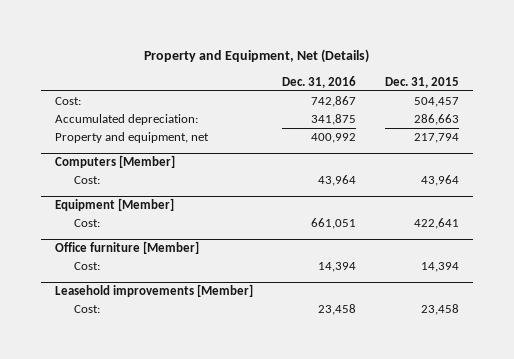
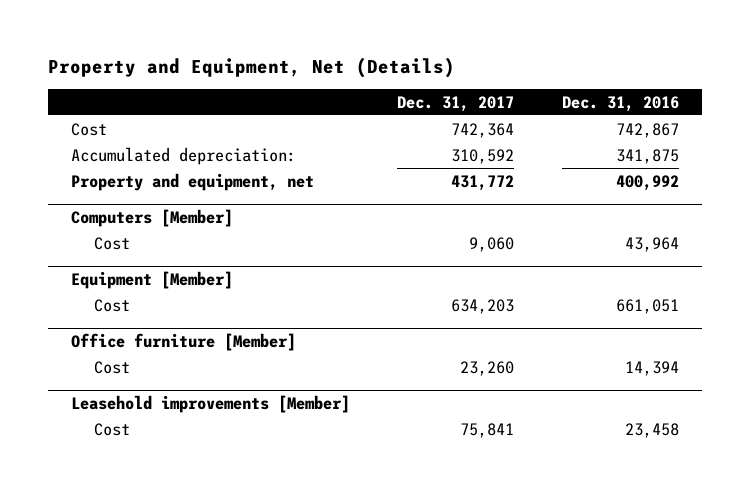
- | Dec. 31, 2016 | Dec. 31, 2015
+ | Dec. 31, 2017 | Dec. 31, 2016
- Cost: | 742,867 | 504,457
+ Cost | 742,364 | 742,867
@ Computers [Member]
- Cost: | 43,964 | 43,964
+ Cost | 9,060 | 43,964
@ Equipment [Member]
- Cost: | 661,051 | 422,641
+ Cost | 634,203 | 661,051
@ Office furniture [Member]
- Cost: | 14,394 | 14,394
+ Cost | 23,260 | 14,394
@ Leasehold improvements [Member]
- Cost: | 23,458 | 23,458
+ Cost | 75,841 | 23,458

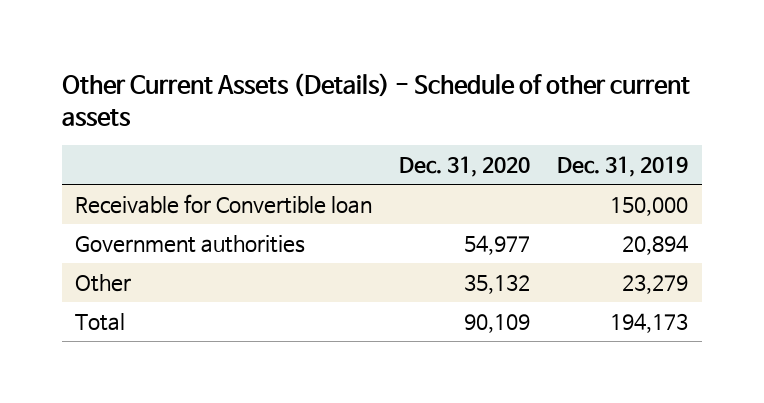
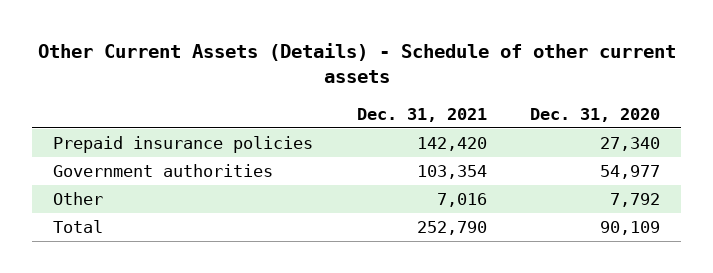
- | Dec. 31, 2020 | Dec. 31, 2019
+ | Dec. 31, 2021 | Dec. 31, 2020
- Receivable for Convertible loan | | 150,000
+ Prepaid insurance policies | 142,420 | 27,340
- Other | 35,132 | 23,279
+ Other | 7,016 | 7,792

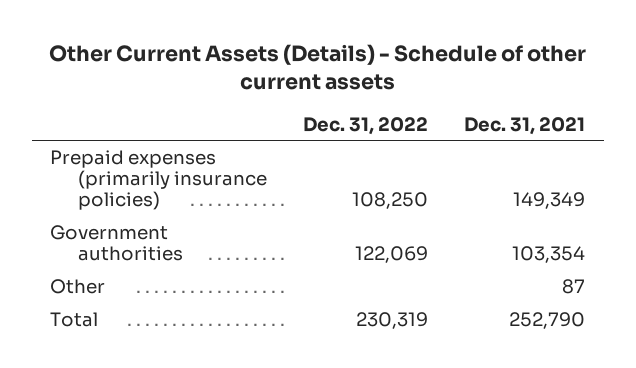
- | Dec. 31, 2021 | Dec. 31, 2020
+ | Dec. 31, 2022 | Dec. 31, 2021
- Prepaid insurance policies | 142,420 | 27,340
+ Prepaid expenses (primarily insurance policies) | 108,250 | 149,349
- Other | 7,016 | 7,792
+ Other | | 87

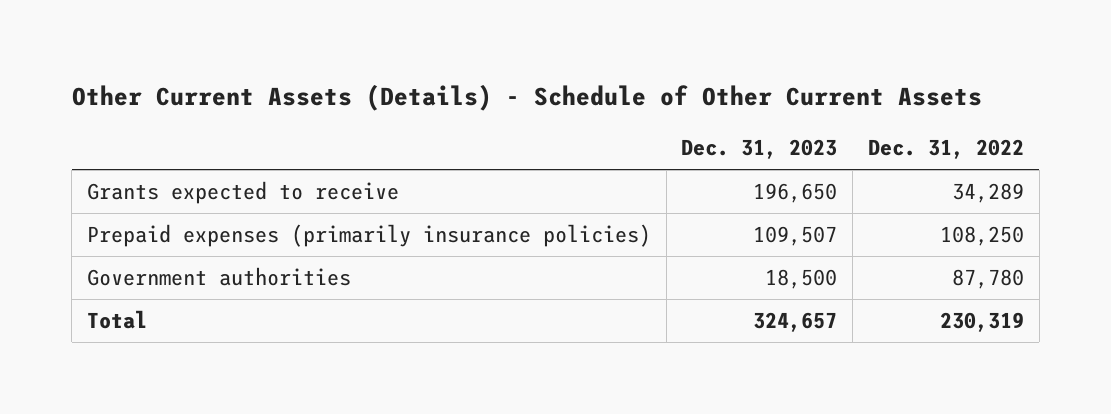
- Other Current Assets (Details) - Schedule of other current assets
+ Other Current Assets (Details) - Schedule of Other Current Assets
- | Dec. 31, 2022 | Dec. 31, 2021
+ | Dec. 31, 2023 | Dec. 31, 2022
+ Grants expected to receive | 196,650 | 34,289
- Government authorities | 122,069 | 103,354
- Other | | 87
+ Government authorities | 18,500 | 87,780

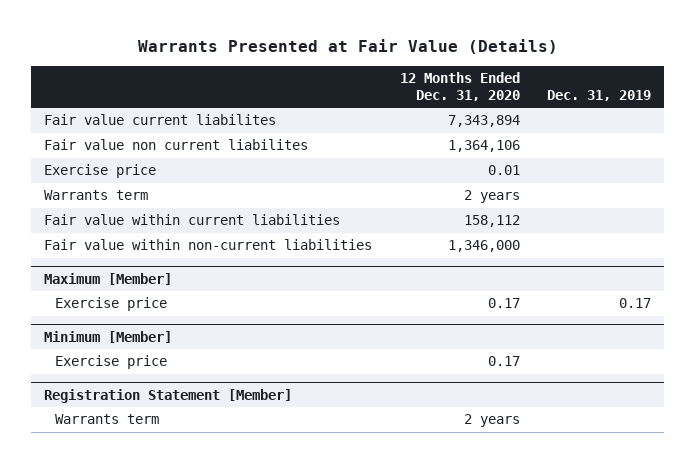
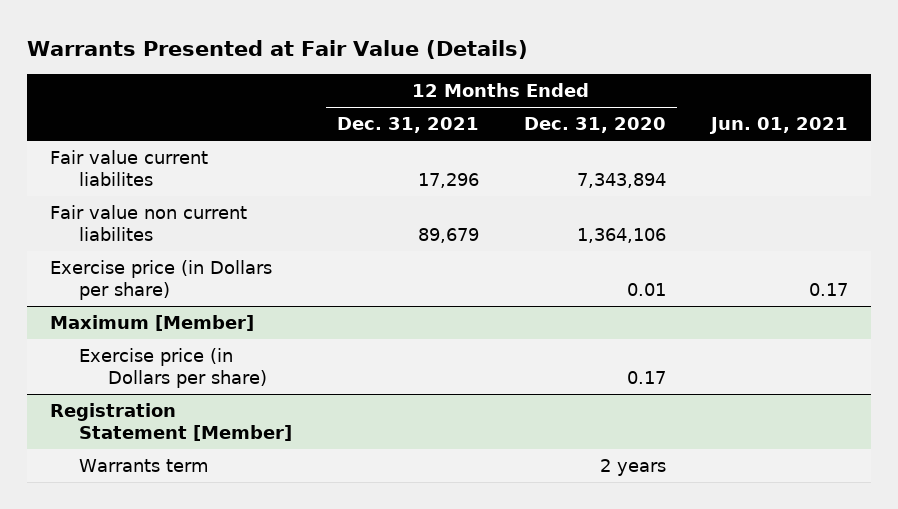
- | 12 Months Ended Dec. 31, 2020 | Dec. 31, 2019
+ | 12 Months Ended Dec. 31, 2021 | 12 Months Ended Dec. 31, 2020 | Jun. 01, 2021
- Exercise price | 0.01 |
- Warrants term | 2 years |
- Fair value within current liabilities | 158,112 |
- Fair value within non-current liabilities | 1,346,000 |
+ Exercise price (in Dollars per share) | | 0.01 | 0.17
@ Maximum [Member]
- Exercise price | 0.17 | 0.17
- Minimum [Member]
- Exercise price | 0.17 |
@ Maximum [Member]
+ Exercise price (in Dollars per share) | | 0.17 |

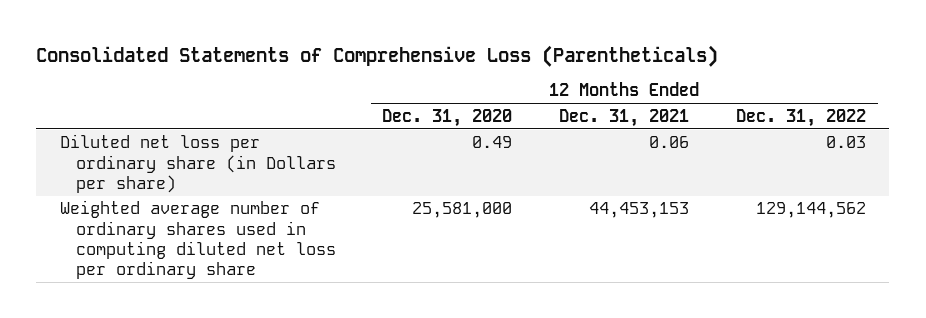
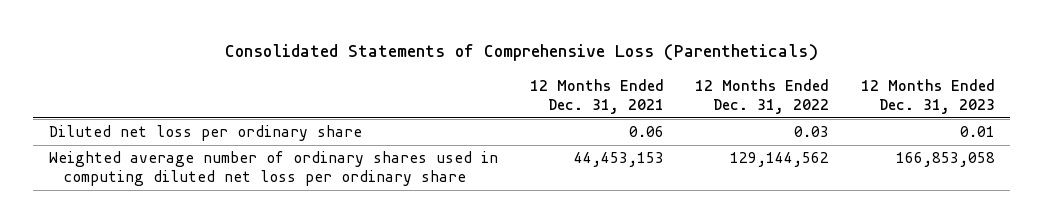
- | 12 Months Ended Dec. 31, 2020 | 12 Months Ended Dec. 31, 2021 | 12 Months Ended Dec. 31, 2022
+ | 12 Months Ended Dec. 31, 2021 | 12 Months Ended Dec. 31, 2022 | 12 Months Ended Dec. 31, 2023
- Diluted net loss per ordinary share (in Dollars per share) | 0.49 | 0.06 | 0.03
+ Diluted net loss per ordinary share | 0.06 | 0.03 | 0.01

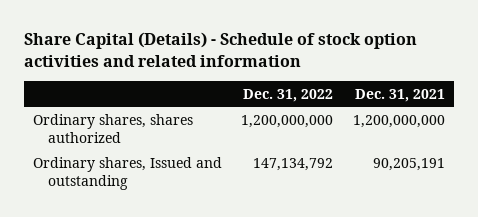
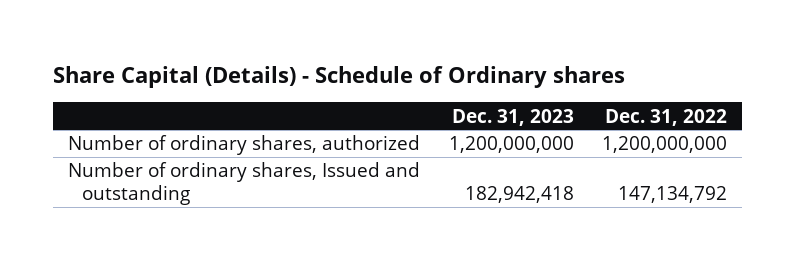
- Share Capital (Details) - Schedule of stock option activities and related information
+ Share Capital (Details) - Schedule of Ordinary shares
- | Dec. 31, 2022 | Dec. 31, 2021
+ | Dec. 31, 2023 | Dec. 31, 2022
- Ordinary shares, shares authorized | 1,200,000,000 | 1,200,000,000
- Ordinary shares, Issued and outstanding | 147,134,792 | 90,205,191
+ Number of ordinary shares, authorized | 1,200,000,000 | 1,200,000,000
+ Number of ordinary shares, Issued and outstanding | 182,942,418 | 147,134,792

